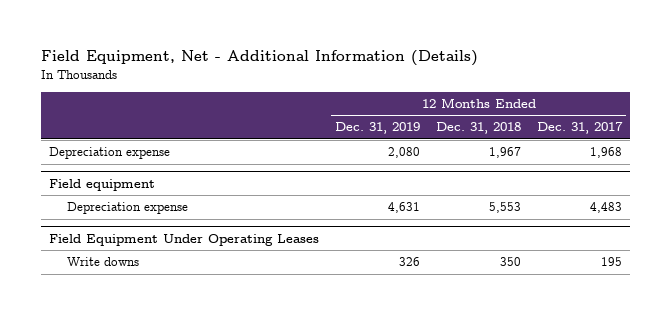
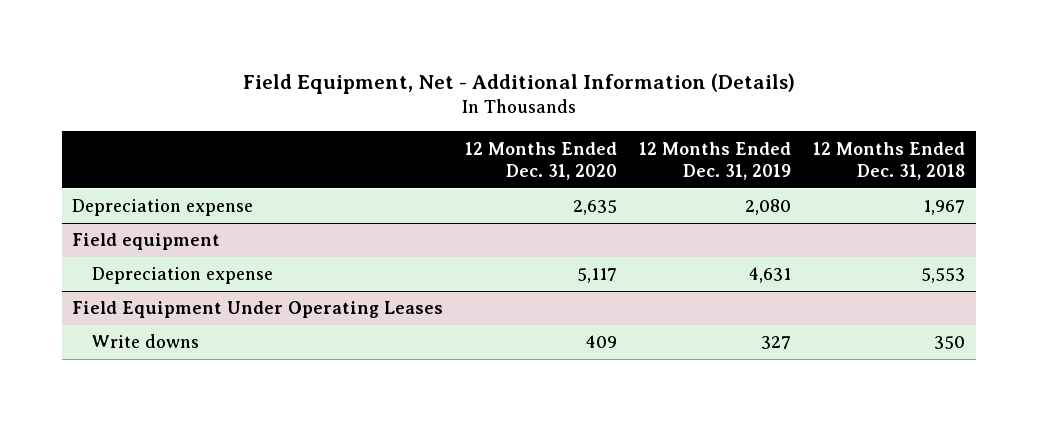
- | 12 Months Ended Dec. 31, 2019 | 12 Months Ended Dec. 31, 2018 | 12 Months Ended Dec. 31, 2017
+ | 12 Months Ended Dec. 31, 2020 | 12 Months Ended Dec. 31, 2019 | 12 Months Ended Dec. 31, 2018
@ Field Equipment Under Operating Leases
- Write downs | 326 | 350 | 195
+ Write downs | 409 | 327 | 350

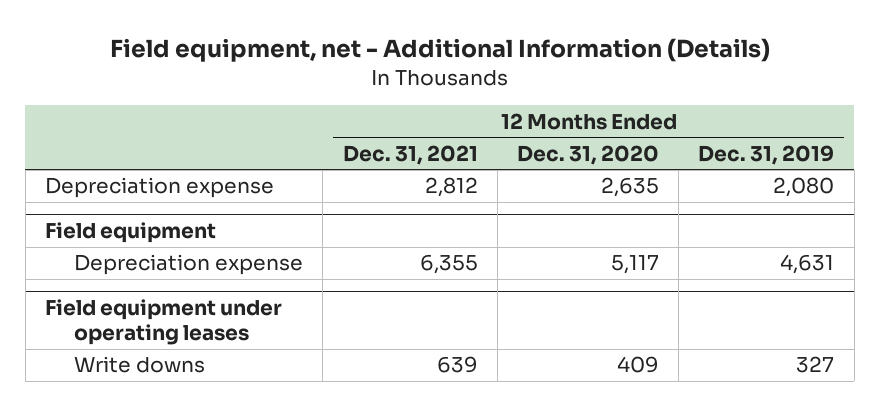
- Field Equipment, Net - Additional Information (Details)
+ Field equipment, net - Additional Information (Details)
- | 12 Months Ended Dec. 31, 2020 | 12 Months Ended Dec. 31, 2019 | 12 Months Ended Dec. 31, 2018
+ | 12 Months Ended Dec. 31, 2021 | 12 Months Ended Dec. 31, 2020 | 12 Months Ended Dec. 31, 2019
- Field Equipment Under Operating Leases
+ Field equipment under operating leases

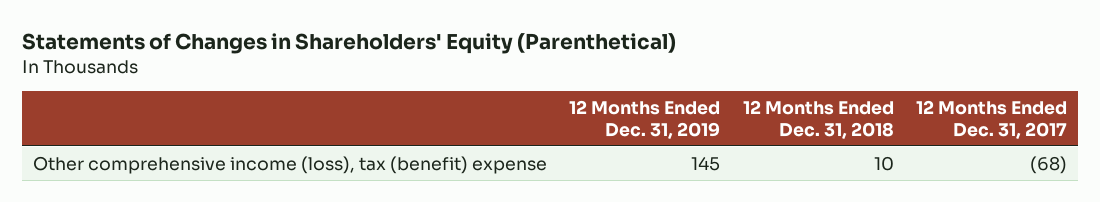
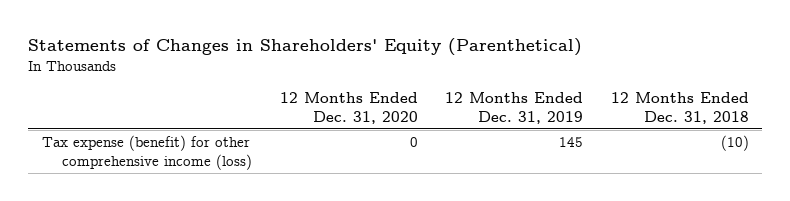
- | 12 Months Ended Dec. 31, 2019 | 12 Months Ended Dec. 31, 2018 | 12 Months Ended Dec. 31, 2017
+ | 12 Months Ended Dec. 31, 2020 | 12 Months Ended Dec. 31, 2019 | 12 Months Ended Dec. 31, 2018
- Other comprehensive income (loss), tax (benefit) expense | 145 | 10 | (68)
+ Tax expense (benefit) for other comprehensive income (loss) | 0 | 145 | (10)

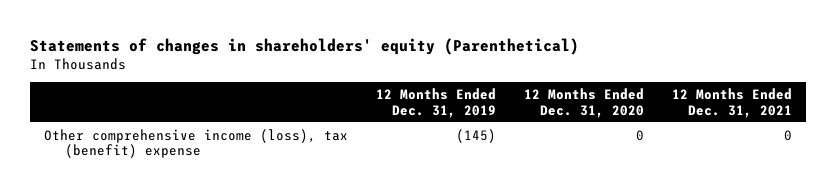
- Statements of Changes in Shareholders' Equity (Parenthetical)
+ Statements of changes in shareholders' equity (Parenthetical)
- | 12 Months Ended Dec. 31, 2020 | 12 Months Ended Dec. 31, 2019 | 12 Months Ended Dec. 31, 2018
+ | 12 Months Ended Dec. 31, 2019 | 12 Months Ended Dec. 31, 2020 | 12 Months Ended Dec. 31, 2021
- Tax expense (benefit) for other comprehensive income (loss) | 0 | 145 | (10)
+ Other comprehensive income (loss), tax (benefit) expense | (145) | 0 | 0

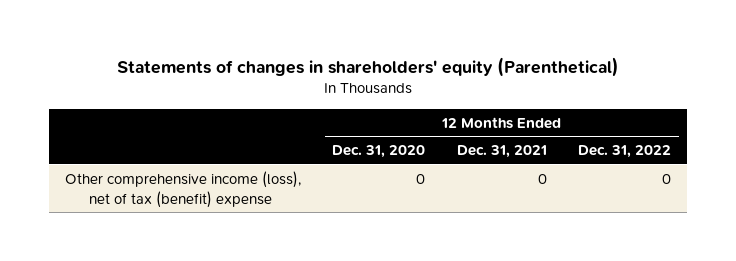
- | 12 Months Ended Dec. 31, 2019 | 12 Months Ended Dec. 31, 2020 | 12 Months Ended Dec. 31, 2021
+ | 12 Months Ended Dec. 31, 2020 | 12 Months Ended Dec. 31, 2021 | 12 Months Ended Dec. 31, 2022
- Other comprehensive income (loss), tax (benefit) expense | (145) | 0 | 0
+ Other comprehensive income (loss), net of tax (benefit) expense | 0 | 0 | 0

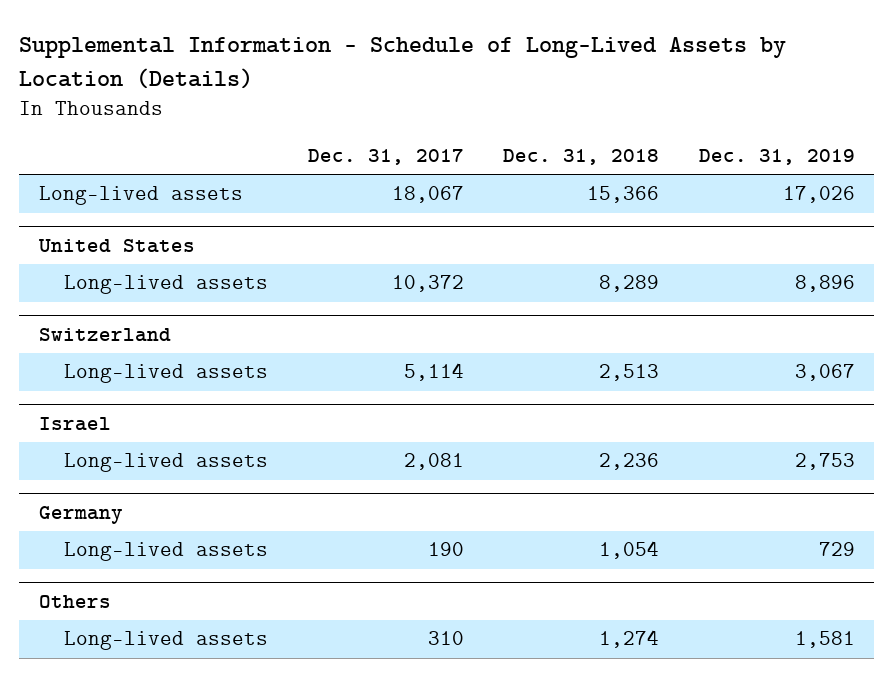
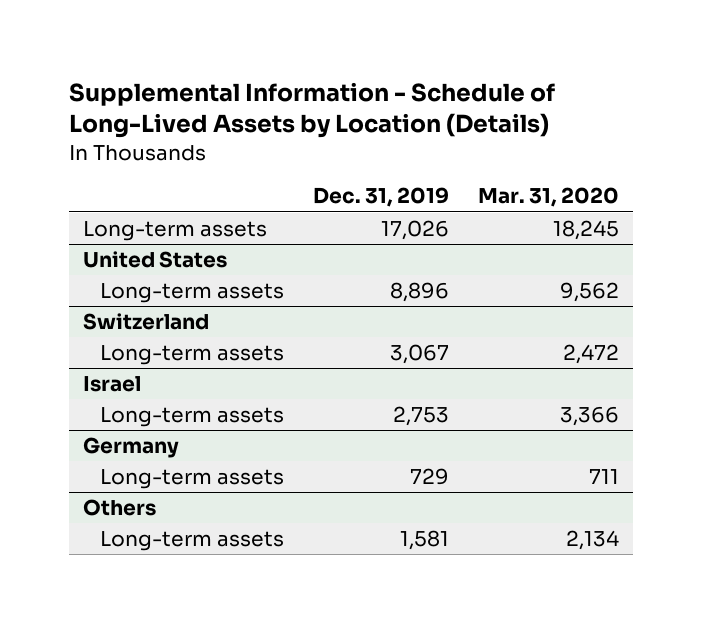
- | Dec. 31, 2017 | Dec. 31, 2018 | Dec. 31, 2019
+ | Dec. 31, 2019 | Mar. 31, 2020
- Long-lived assets | 18,067 | 15,366 | 17,026
+ Long-term assets | 17,026 | 18,245
@ United States
- Long-lived assets | 10,372 | 8,289 | 8,896
+ Long-term assets | 8,896 | 9,562
@ Switzerland
- Long-lived assets | 5,114 | 2,513 | 3,067
+ Long-term assets | 3,067 | 2,472
@ Israel
- Long-lived assets | 2,081 | 2,236 | 2,753
+ Long-term assets | 2,753 | 3,366
@ Germany
- Long-lived assets | 190 | 1,054 | 729
+ Long-term assets | 729 | 711
@ Others
- Long-lived assets | 310 | 1,274 | 1,581
+ Long-term assets | 1,581 | 2,134

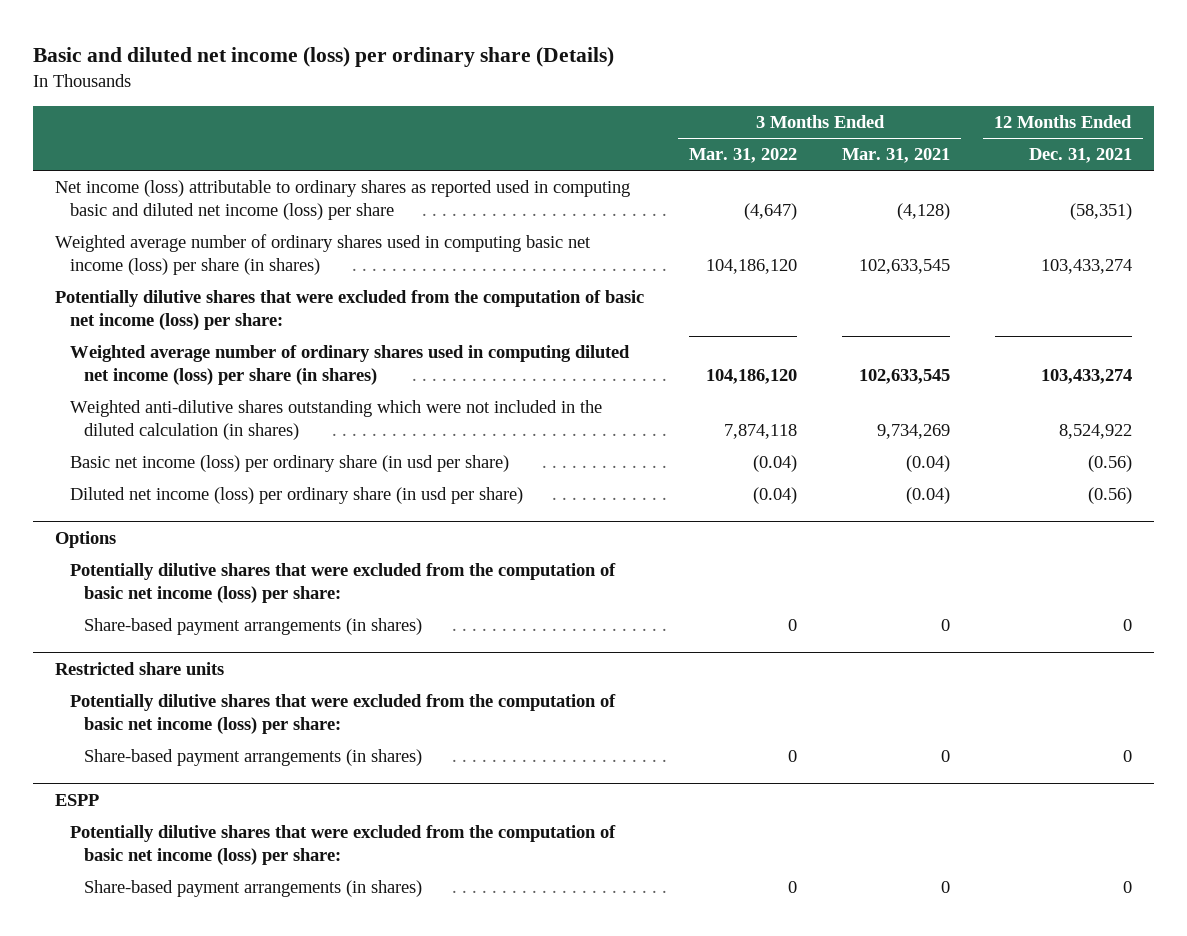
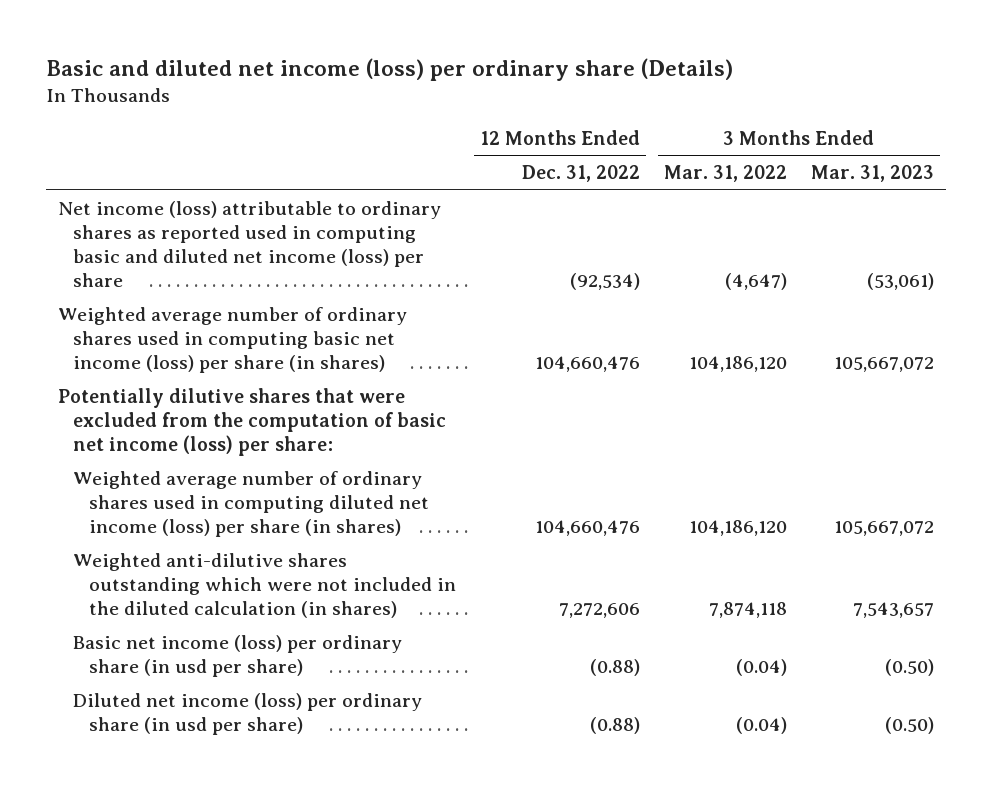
- | 3 Months Ended Mar. 31, 2022 | 3 Months Ended Mar. 31, 2021 | 12 Months Ended Dec. 31, 2021
+ | 12 Months Ended Dec. 31, 2022 | 3 Months Ended Mar. 31, 2022 | 3 Months Ended Mar. 31, 2023
- Options
- Potentially dilutive shares that were excluded from the computation of basic net income (loss) per share:
- Share-based payment arrangements (in shares) | 0 | 0 | 0
- Restricted share units
- Potentially dilutive shares that were excluded from the computation of basic net income (loss) per share:
- Share-based payment arrangements (in shares) | 0 | 0 | 0
- ESPP
- Potentially dilutive shares that were excluded from the computation of basic net income (loss) per share:
- Share-based payment arrangements (in shares) | 0 | 0 | 0

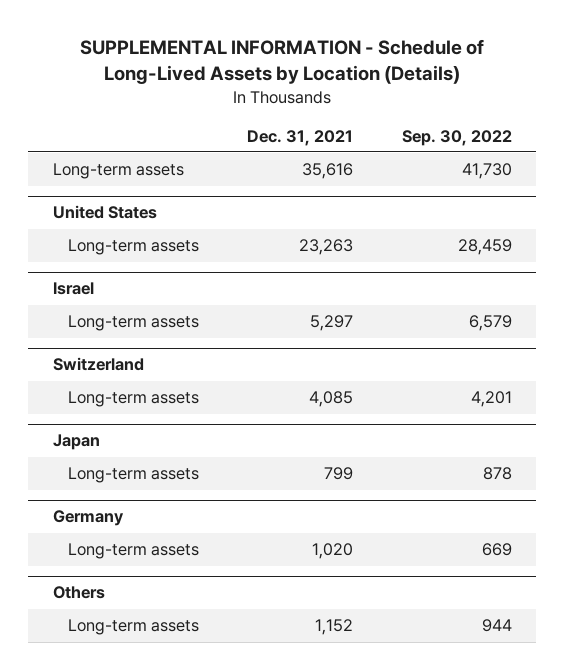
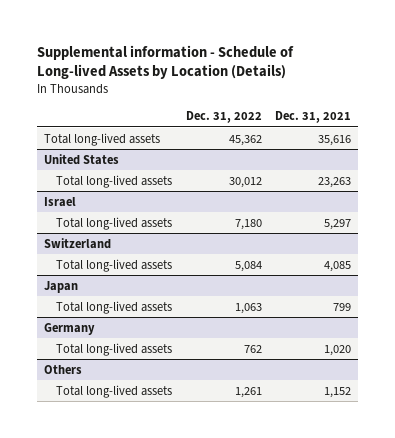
- SUPPLEMENTAL INFORMATION - Schedule of Long-Lived Assets by Location (Details)
+ Supplemental information - Schedule of Long-lived Assets by Location (Details)
- | Dec. 31, 2021 | Sep. 30, 2022
+ | Dec. 31, 2022 | Dec. 31, 2021
- Long-term assets | 35,616 | 41,730
+ Total long-lived assets | 45,362 | 35,616
@ United States
- Long-term assets | 23,263 | 28,459
+ Total long-lived assets | 30,012 | 23,263
@ Israel
- Long-term assets | 5,297 | 6,579
+ Total long-lived assets | 7,180 | 5,297
@ Switzerland
- Long-term assets | 4,085 | 4,201
+ Total long-lived assets | 5,084 | 4,085
@ Japan
- Long-term assets | 799 | 878
+ Total long-lived assets | 1,063 | 799
@ Germany
- Long-term assets | 1,020 | 669
+ Total long-lived assets | 762 | 1,020
@ Others
- Long-term assets | 1,152 | 944
+ Total long-lived assets | 1,261 | 1,152

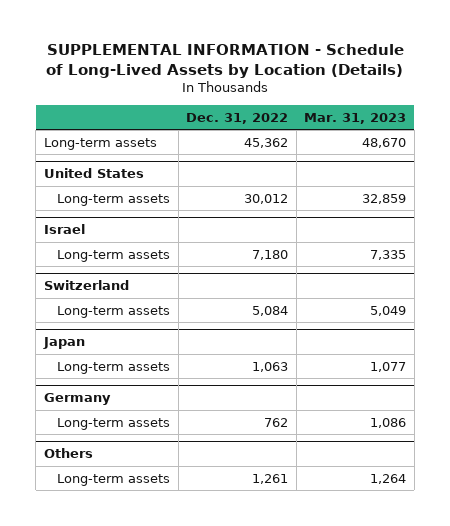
- Supplemental information - Schedule of Long-lived Assets by Location (Details)
+ SUPPLEMENTAL INFORMATION - Schedule of Long-Lived Assets by Location (Details)
- | Dec. 31, 2022 | Dec. 31, 2021
+ | Dec. 31, 2022 | Mar. 31, 2023
- Total long-lived assets | 45,362 | 35,616
+ Long-term assets | 45,362 | 48,670
@ United States
- Total long-lived assets | 30,012 | 23,263
+ Long-term assets | 30,012 | 32,859
@ Israel
- Total long-lived assets | 7,180 | 5,297
+ Long-term assets | 7,180 | 7,335
@ Switzerland
- Total long-lived assets | 5,084 | 4,085
+ Long-term assets | 5,084 | 5,049
@ Japan
- Total long-lived assets | 1,063 | 799
+ Long-term assets | 1,063 | 1,077
@ Germany
- Total long-lived assets | 762 | 1,020
+ Long-term assets | 762 | 1,086
@ Others
- Total long-lived assets | 1,261 | 1,152
+ Long-term assets | 1,261 | 1,264

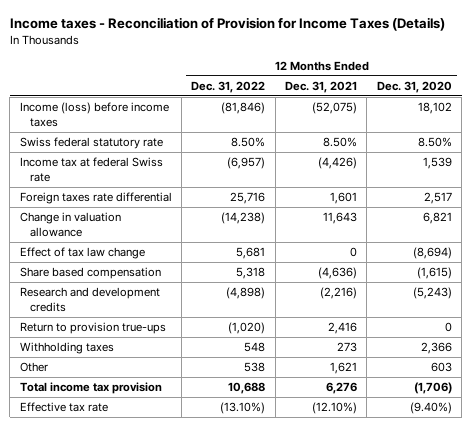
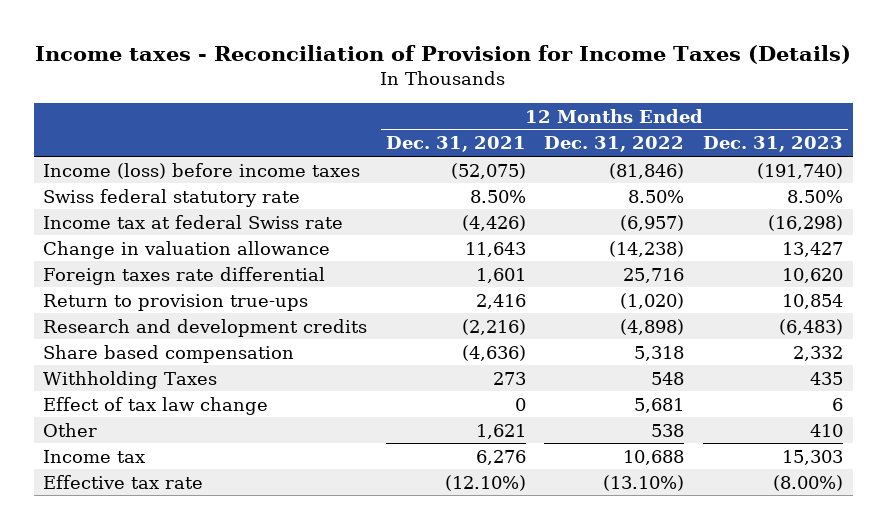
- | 12 Months Ended Dec. 31, 2022 | 12 Months Ended Dec. 31, 2021 | 12 Months Ended Dec. 31, 2020
+ | 12 Months Ended Dec. 31, 2021 | 12 Months Ended Dec. 31, 2022 | 12 Months Ended Dec. 31, 2023
moved down: Foreign taxes rate differential | 1,601 | 25,716 | 10,620
- Withholding taxes | 548 | 273 | 2,366
moved down: Research and development credits | (2,216) | (4,898) | (6,483)
moved down: Share based compensation | (4,636) | 5,318 | 2,332
+ Withholding Taxes | 273 | 548 | 435
moved down: Effect of tax law change | 0 | 5,681 | 6
- Total income tax provision | 10,688 | 6,276 | (1,706)
+ Income tax | 6,276 | 10,688 | 15,303

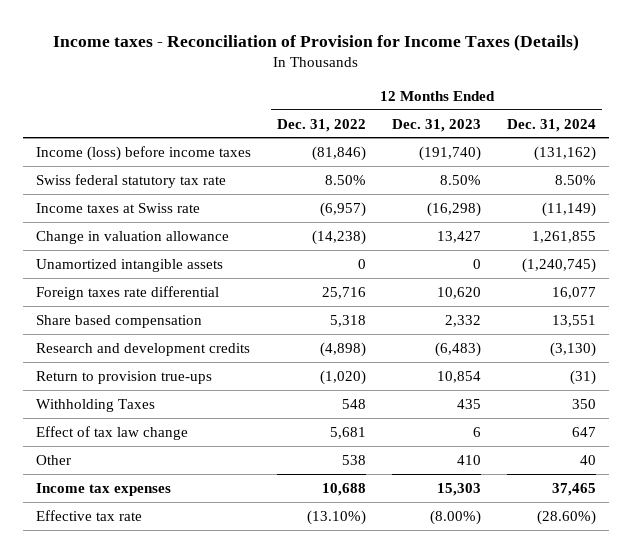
- | 12 Months Ended Dec. 31, 2021 | 12 Months Ended Dec. 31, 2022 | 12 Months Ended Dec. 31, 2023
+ | 12 Months Ended Dec. 31, 2022 | 12 Months Ended Dec. 31, 2023 | 12 Months Ended Dec. 31, 2024
- Swiss federal statutory rate | 8.50% | 8.50% | 8.50%
- Income tax at federal Swiss rate | (4,426) | (6,957) | (16,298)
+ Swiss federal statutory tax rate | 8.50% | 8.50% | 8.50%
+ Income taxes at Swiss rate | (6,957) | (16,298) | (11,149)
+ Unamortized intangible assets | 0 | 0 | (1,240,745)
moved down: Research and development credits | (4,898) | (6,483) | (3,130)
moved down: Return to provision true-ups | (1,020) | 10,854 | (31)
- Income tax | 6,276 | 10,688 | 15,303
+ Income tax expenses | 10,688 | 15,303 | 37,465

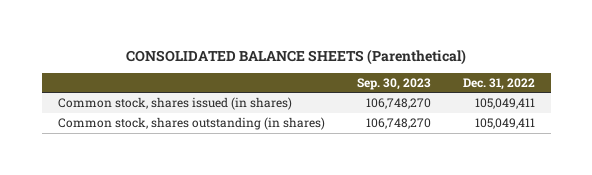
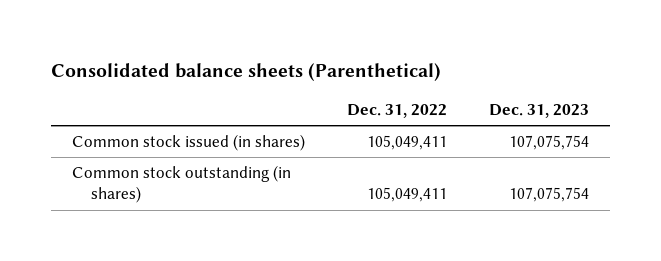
- CONSOLIDATED BALANCE SHEETS (Parenthetical)
+ Consolidated balance sheets (Parenthetical)
- | Sep. 30, 2023 | Dec. 31, 2022
+ | Dec. 31, 2022 | Dec. 31, 2023
- Common stock, shares issued (in shares) | 106,748,270 | 105,049,411
- Common stock, shares outstanding (in shares) | 106,748,270 | 105,049,411
+ Common stock issued (in shares) | 105,049,411 | 107,075,754
+ Common stock outstanding (in shares) | 105,049,411 | 107,075,754

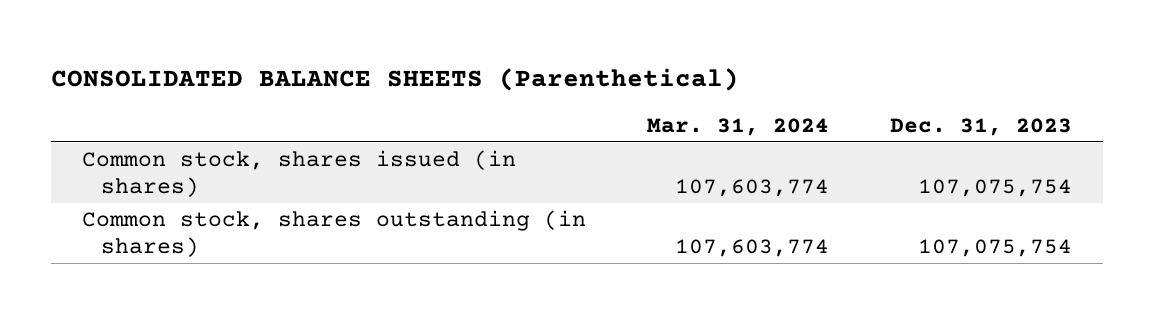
- Consolidated balance sheets (Parenthetical)
+ CONSOLIDATED BALANCE SHEETS (Parenthetical)
- | Dec. 31, 2022 | Dec. 31, 2023
+ | Mar. 31, 2024 | Dec. 31, 2023
- Common stock issued (in shares) | 105,049,411 | 107,075,754
- Common stock outstanding (in shares) | 105,049,411 | 107,075,754
+ Common stock, shares issued (in shares) | 107,603,774 | 107,075,754
+ Common stock, shares outstanding (in shares) | 107,603,774 | 107,075,754

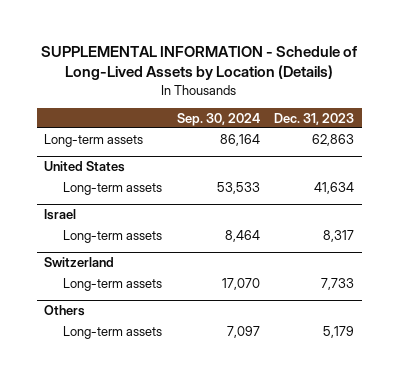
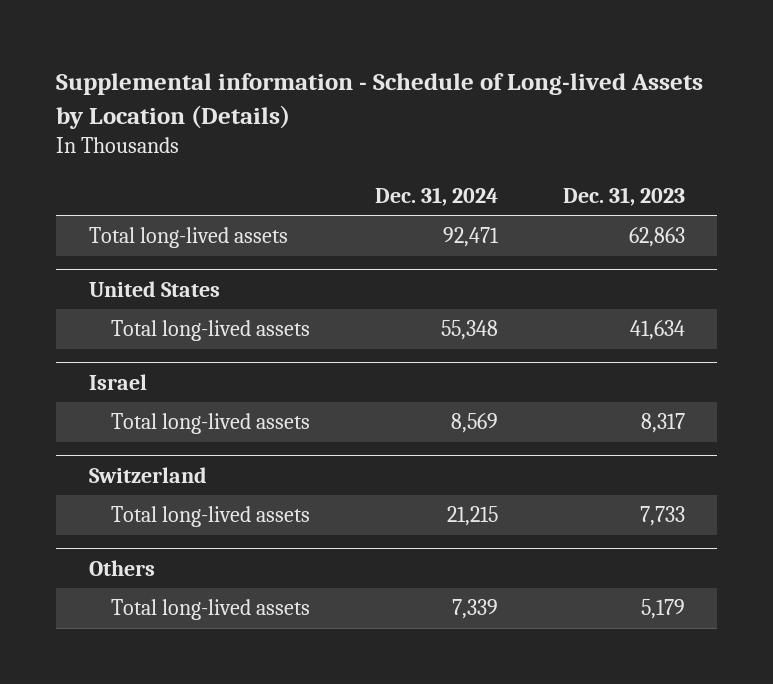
- SUPPLEMENTAL INFORMATION - Schedule of Long-Lived Assets by Location (Details)
+ Supplemental information - Schedule of Long-lived Assets by Location (Details)
- | Sep. 30, 2024 | Dec. 31, 2023
+ | Dec. 31, 2024 | Dec. 31, 2023
- Long-term assets | 86,164 | 62,863
+ Total long-lived assets | 92,471 | 62,863
@ United States
- Long-term assets | 53,533 | 41,634
+ Total long-lived assets | 55,348 | 41,634
@ Israel
- Long-term assets | 8,464 | 8,317
+ Total long-lived assets | 8,569 | 8,317
@ Switzerland
- Long-term assets | 17,070 | 7,733
+ Total long-lived assets | 21,215 | 7,733
@ Others
- Long-term assets | 7,097 | 5,179
+ Total long-lived assets | 7,339 | 5,179

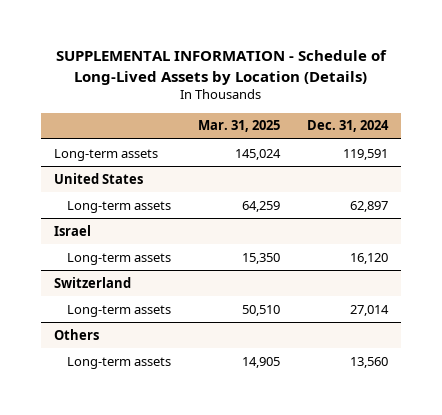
- Supplemental information - Schedule of Long-lived Assets by Location (Details)
+ SUPPLEMENTAL INFORMATION - Schedule of Long-Lived Assets by Location (Details)
- | Dec. 31, 2024 | Dec. 31, 2023
+ | Mar. 31, 2025 | Dec. 31, 2024
- Total long-lived assets | 92,471 | 62,863
+ Long-term assets | 145,024 | 119,591
@ United States
- Total long-lived assets | 55,348 | 41,634
+ Long-term assets | 64,259 | 62,897
@ Israel
- Total long-lived assets | 8,569 | 8,317
+ Long-term assets | 15,350 | 16,120
@ Switzerland
- Total long-lived assets | 21,215 | 7,733
+ Long-term assets | 50,510 | 27,014
@ Others
- Total long-lived assets | 7,339 | 5,179
+ Long-term assets | 14,905 | 13,560

